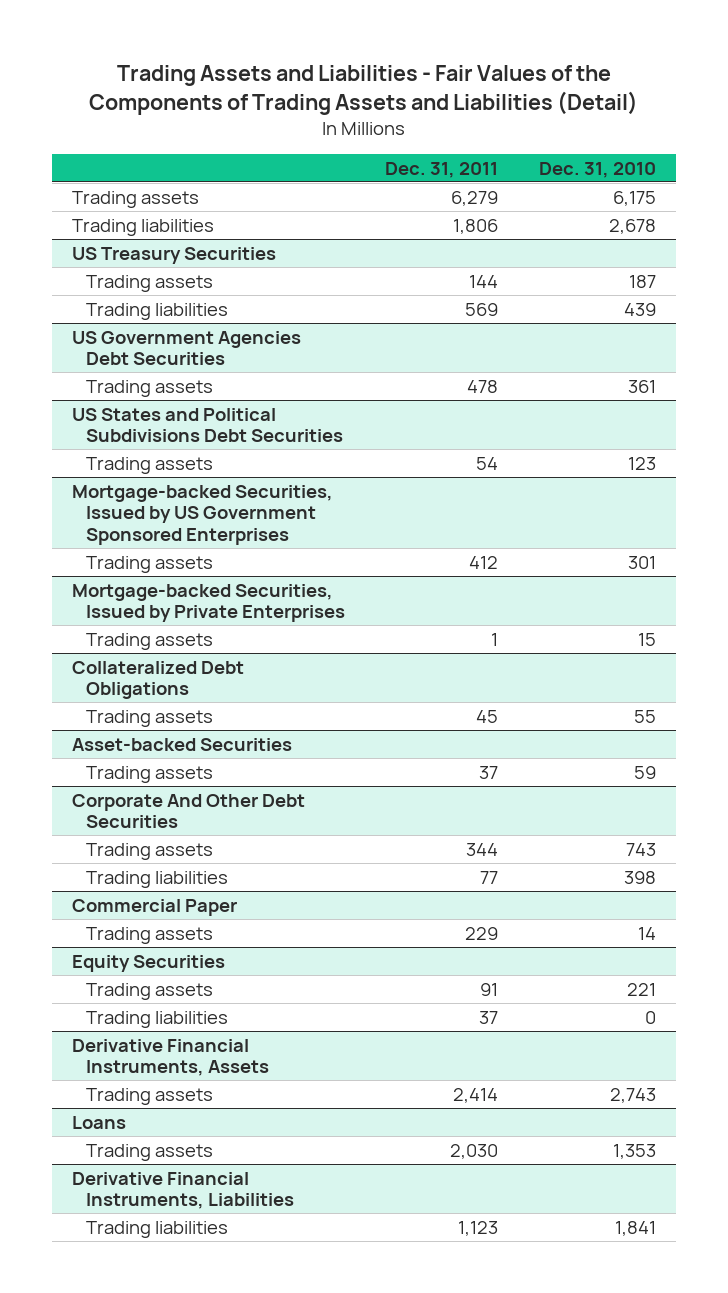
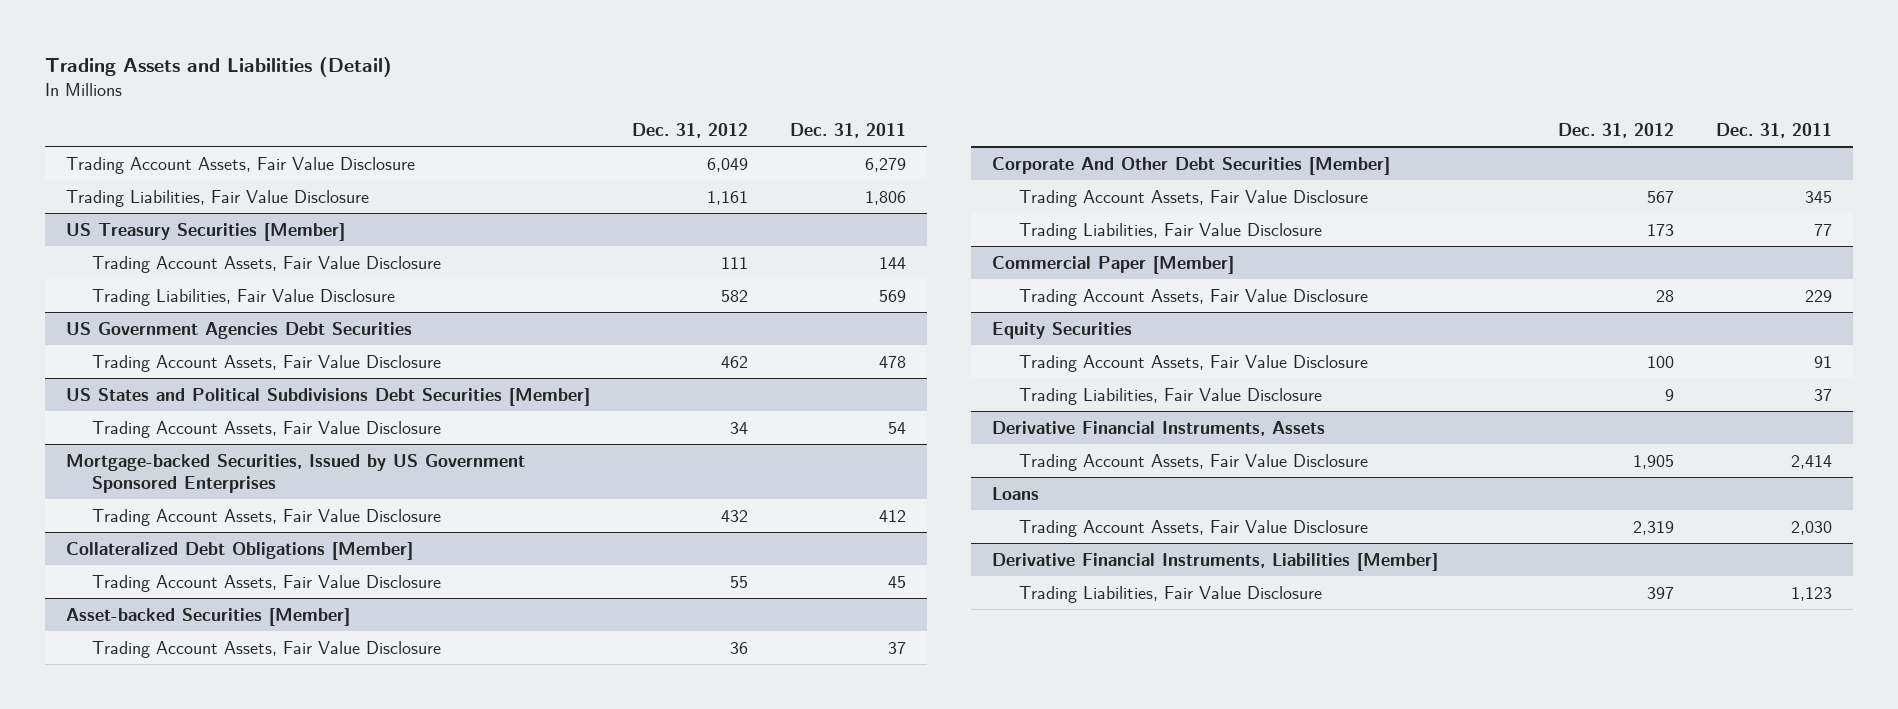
- Trading Assets and Liabilities - Fair Values of the Components of Trading Assets and Liabilities (Detail)
+ Trading Assets and Liabilities (Detail)
- | Dec. 31, 2011 | Dec. 31, 2010
+ | Dec. 31, 2012 | Dec. 31, 2011
- Trading assets | 6,279 | 6,175
- Trading liabilities | 1,806 | 2,678
- US Treasury Securities
- Trading assets | 144 | 187
- Trading liabilities | 569 | 439
+ Trading Account Assets, Fair Value Disclosure | 6,049 | 6,279
+ Trading Liabilities, Fair Value Disclosure | 1,161 | 1,806
+ US Treasury Securities [Member]
+ Trading Account Assets, Fair Value Disclosure | 111 | 144
+ Trading Liabilities, Fair Value Disclosure | 582 | 569
@ US Government Agencies Debt Securities
- Trading assets | 478 | 361
- US States and Political Subdivisions Debt Securities
- Trading assets | 54 | 123
@ US Government Agencies Debt Securities
+ Trading Account Assets, Fair Value Disclosure | 462 | 478
+ US States and Political Subdivisions Debt Securities [Member]
+ Trading Account Assets, Fair Value Disclosure | 34 | 54
@ Mortgage-backed Securities, Issued by US Government Sponsored Enterprises
- Trading assets | 412 | 301
- Mortgage-backed Securities, Issued by Private Enterprises
- Trading assets | 1 | 15
- Collateralized Debt Obligations
- Trading assets | 45 | 55
- Asset-backed Securities
- Trading assets | 37 | 59
- Corporate And Other Debt Securities
- Trading assets | 344 | 743
- Trading liabilities | 77 | 398
- Commercial Paper
- Trading assets | 229 | 14
@ Mortgage-backed Securities, Issued by US Government Sponsored Enterprises
+ Trading Account Assets, Fair Value Disclosure | 432 | 412
+ Collateralized Debt Obligations [Member]
+ Trading Account Assets, Fair Value Disclosure | 55 | 45
+ Asset-backed Securities [Member]
+ Trading Account Assets, Fair Value Disclosure | 36 | 37
+ Corporate And Other Debt Securities [Member]
+ Trading Account Assets, Fair Value Disclosure | 567 | 345
+ Trading Liabilities, Fair Value Disclosure | 173 | 77
+ Commercial Paper [Member]
+ Trading Account Assets, Fair Value Disclosure | 28 | 229
@ Equity Securities
- Trading assets | 91 | 221
- Trading liabilities | 37 | 0
+ Trading Account Assets, Fair Value Disclosure | 100 | 91
+ Trading Liabilities, Fair Value Disclosure | 9 | 37
@ Derivative Financial Instruments, Assets
- Trading assets | 2,414 | 2,743
+ Trading Account Assets, Fair Value Disclosure | 1,905 | 2,414
@ Loans
- Trading assets | 2,030 | 1,353
- Derivative Financial Instruments, Liabilities
- Trading liabilities | 1,123 | 1,841
@ Loans
+ Trading Account Assets, Fair Value Disclosure | 2,319 | 2,030
+ Derivative Financial Instruments, Liabilities [Member]
+ Trading Liabilities, Fair Value Disclosure | 397 | 1,123

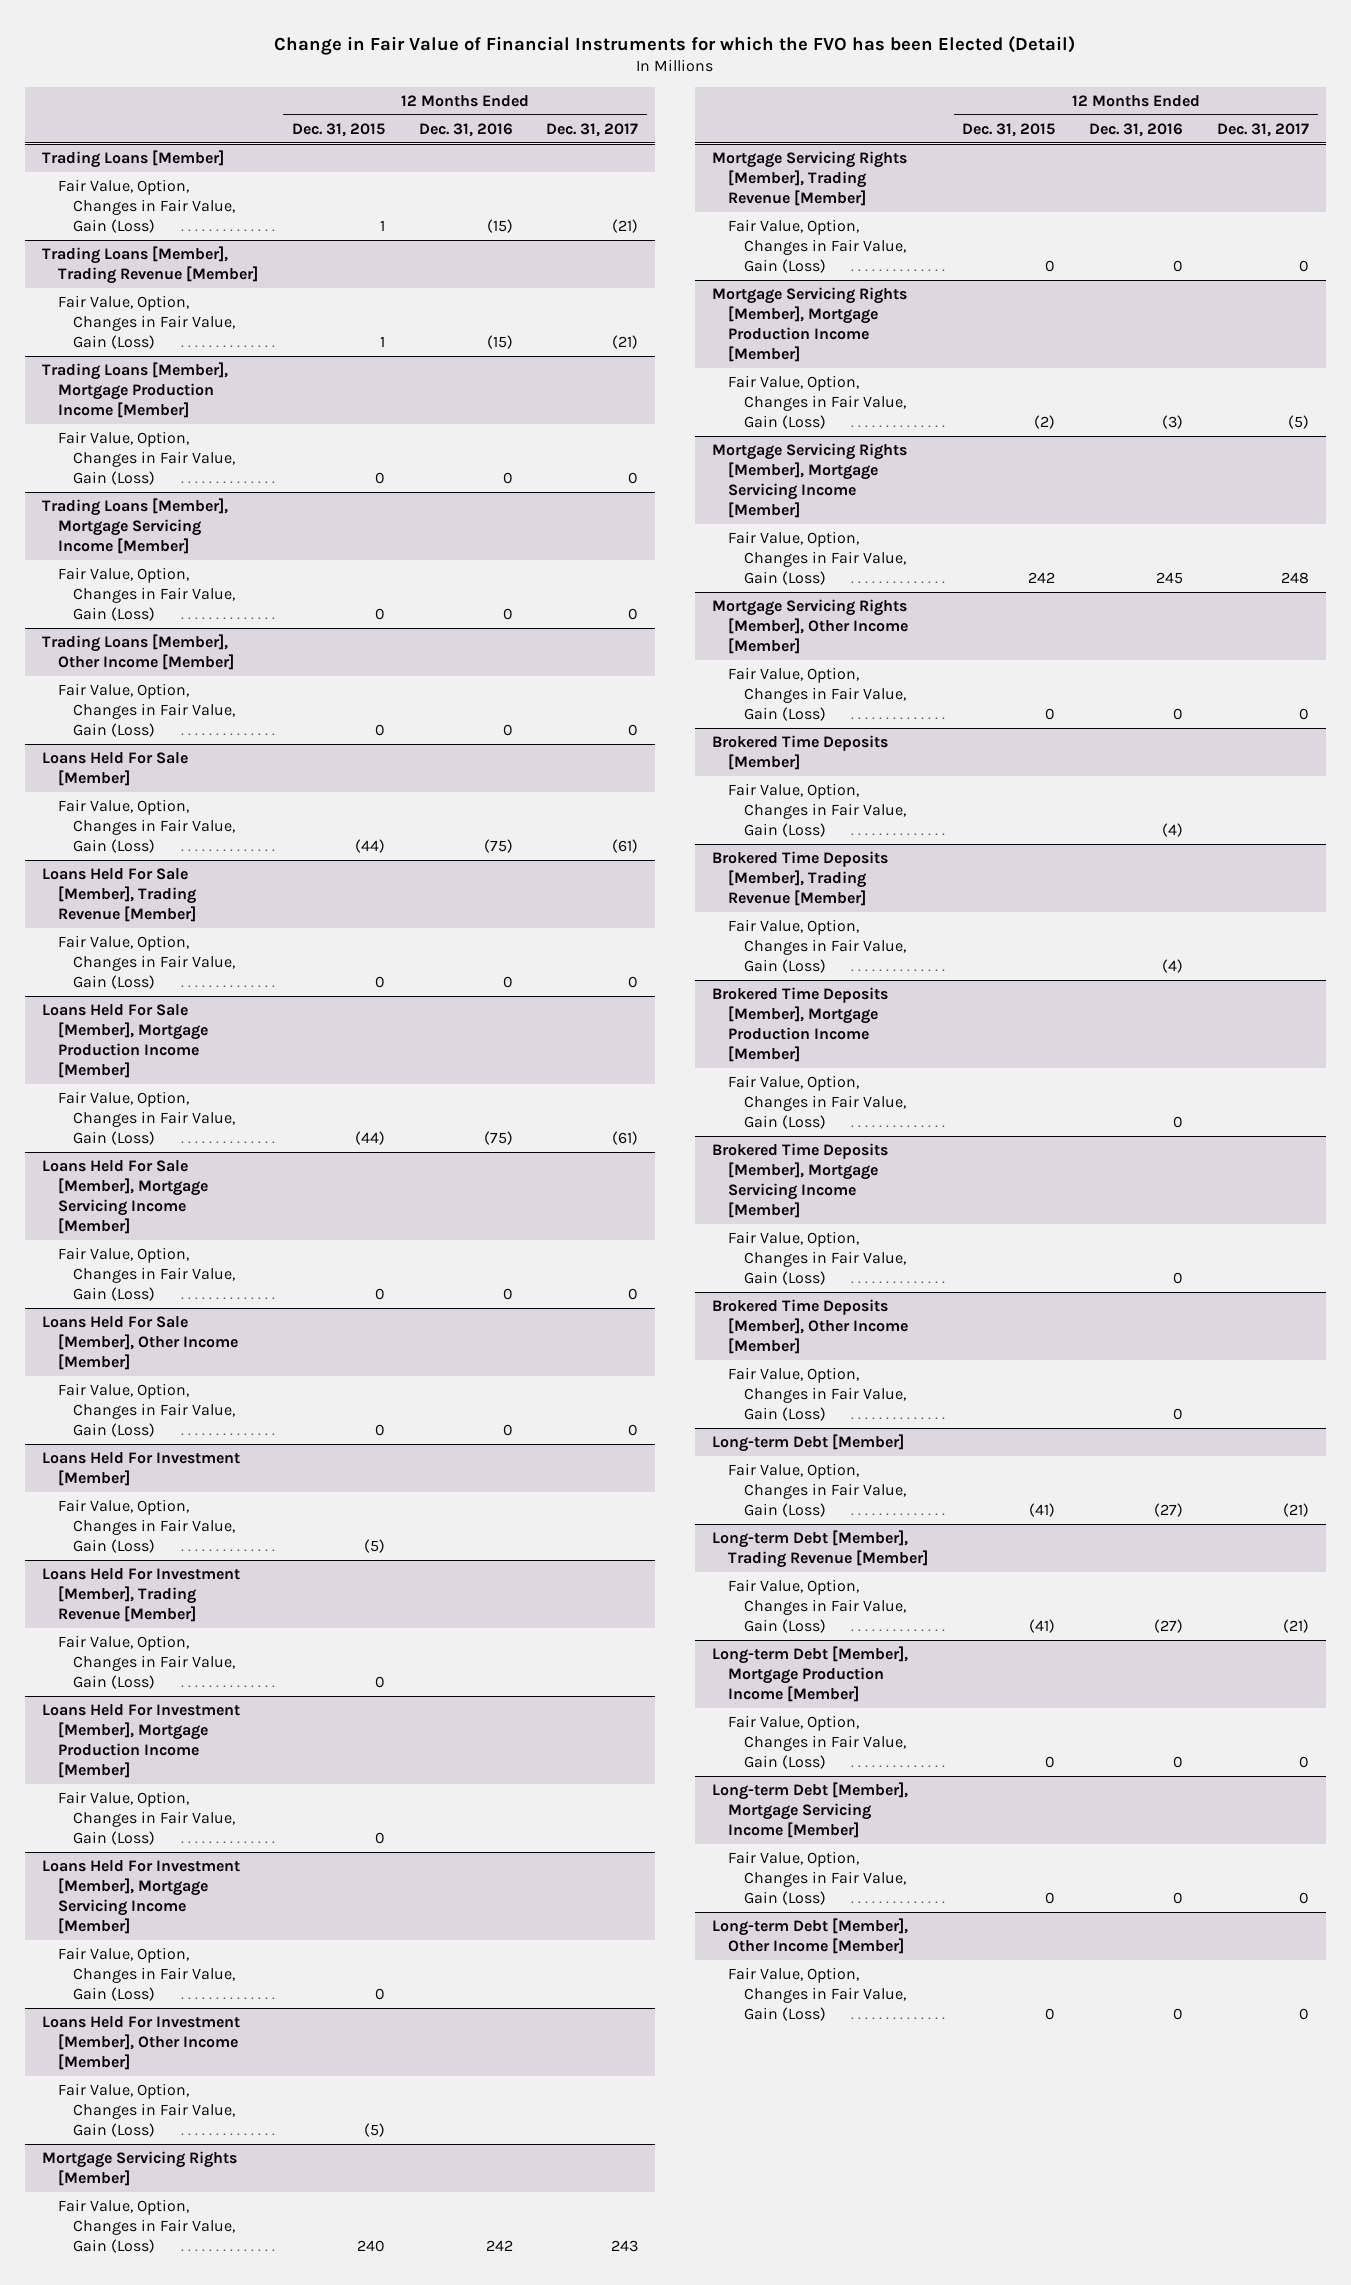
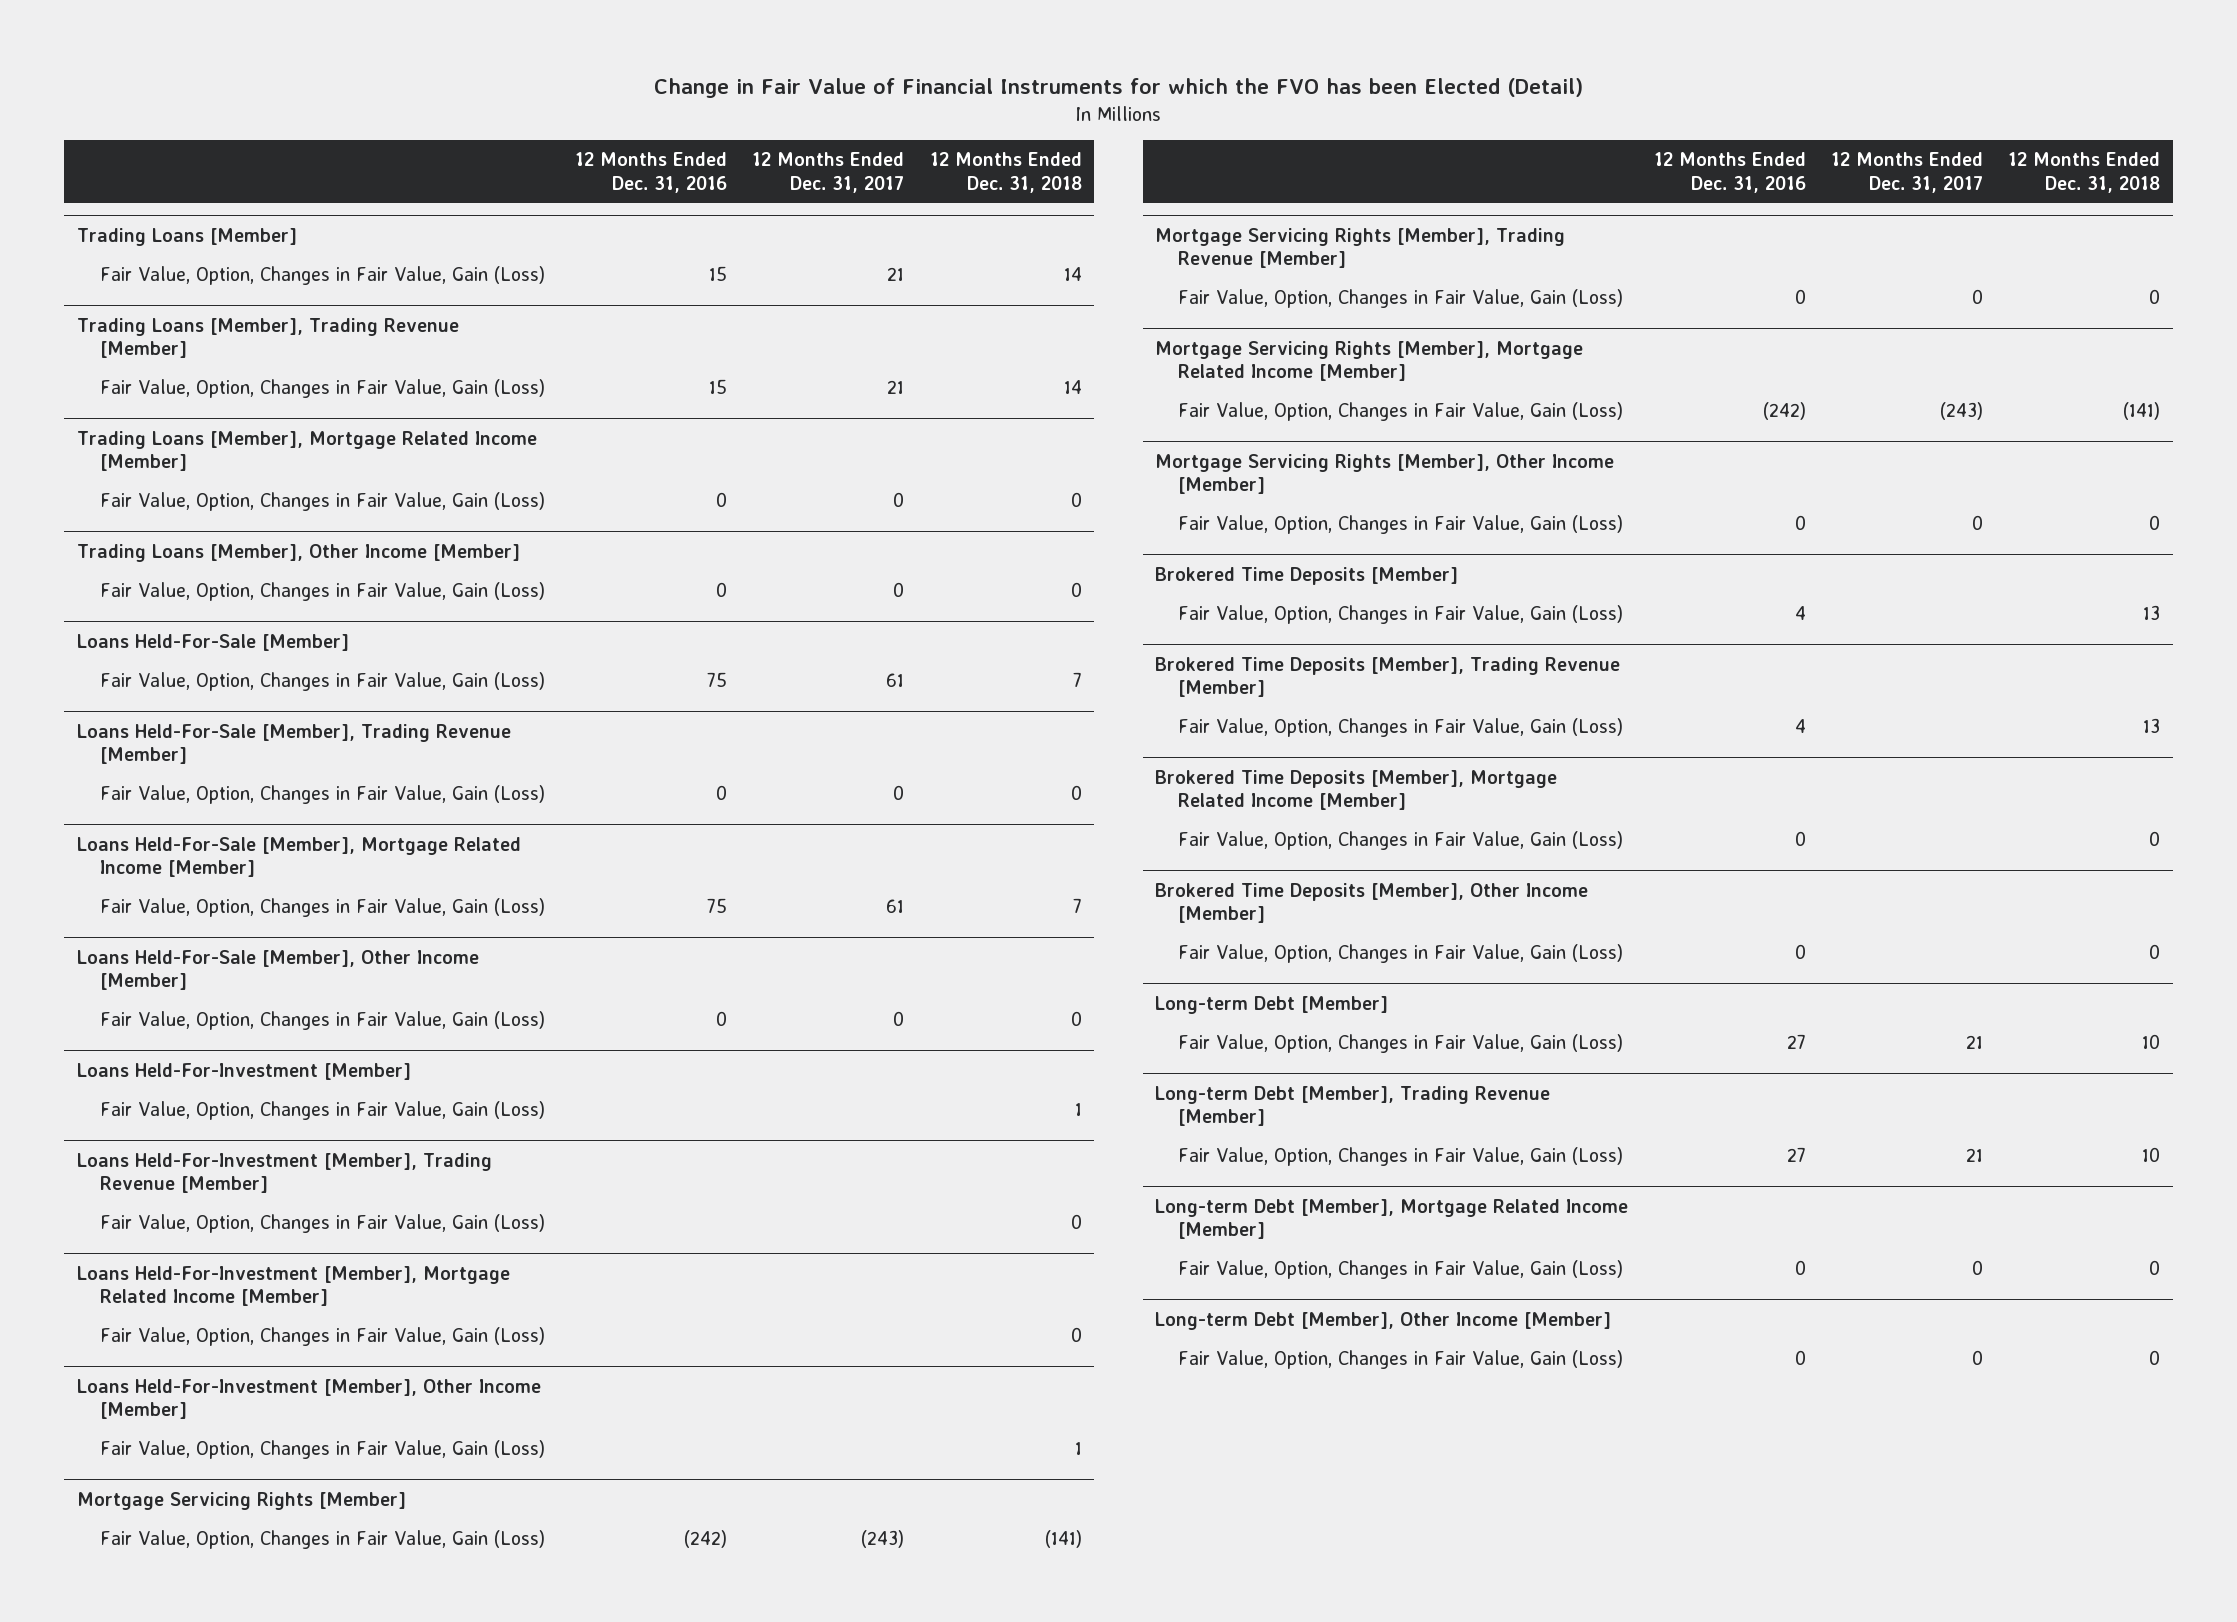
- | 12 Months Ended Dec. 31, 2015 | 12 Months Ended Dec. 31, 2016 | 12 Months Ended Dec. 31, 2017
+ | 12 Months Ended Dec. 31, 2016 | 12 Months Ended Dec. 31, 2017 | 12 Months Ended Dec. 31, 2018
@ Trading Loans [Member]
- Fair Value, Option, Changes in Fair Value, Gain (Loss) | 1 | (15) | (21)
+ Fair Value, Option, Changes in Fair Value, Gain (Loss) | 15 | 21 | 14
@ Trading Loans [Member], Trading Revenue [Member]
- Fair Value, Option, Changes in Fair Value, Gain (Loss) | 1 | (15) | (21)
- Trading Loans [Member], Mortgage Production Income [Member]
- Fair Value, Option, Changes in Fair Value, Gain (Loss) | 0 | 0 | 0
- Trading Loans [Member], Mortgage Servicing Income [Member]
@ Trading Loans [Member], Trading Revenue [Member]
+ Fair Value, Option, Changes in Fair Value, Gain (Loss) | 15 | 21 | 14
+ Trading Loans [Member], Mortgage Related Income [Member]
- Loans Held For Sale [Member]
- Fair Value, Option, Changes in Fair Value, Gain (Loss) | (44) | (75) | (61)
- Loans Held For Sale [Member], Trading Revenue [Member]
- Fair Value, Option, Changes in Fair Value, Gain (Loss) | 0 | 0 | 0
- Loans Held For Sale [Member], Mortgage Production Income [Member]
- Fair Value, Option, Changes in Fair Value, Gain (Loss) | (44) | (75) | (61)
- Loans Held For Sale [Member], Mortgage Servicing Income [Member]
+ Loans Held-For-Sale [Member]
+ Fair Value, Option, Changes in Fair Value, Gain (Loss) | 75 | 61 | 7
+ Loans Held-For-Sale [Member], Trading Revenue [Member]
- Loans Held For Sale [Member], Other Income [Member]
+ Loans Held-For-Sale [Member], Mortgage Related Income [Member]
+ Fair Value, Option, Changes in Fair Value, Gain (Loss) | 75 | 61 | 7
+ Loans Held-For-Sale [Member], Other Income [Member]
- Loans Held For Investment [Member]
- Fair Value, Option, Changes in Fair Value, Gain (Loss) | (5) | |
- Loans Held For Investment [Member], Trading Revenue [Member]
+ Loans Held-For-Investment [Member]
- Loans Held For Investment [Member], Mortgage Production Income [Member]
+ Loans Held-For-Investment [Member], Trading Revenue [Member]
- Loans Held For Investment [Member], Mortgage Servicing Income [Member]
+ Loans Held-For-Investment [Member], Mortgage Related Income [Member]
- Loans Held For Investment [Member], Other Income [Member]
+ Loans Held-For-Investment [Member], Other Income [Member]
@ Mortgage Servicing Rights [Member]
- Fair Value, Option, Changes in Fair Value, Gain (Loss) | 240 | 242 | 243
+ Fair Value, Option, Changes in Fair Value, Gain (Loss) | (242) | (243) | (141)
- Mortgage Servicing Rights [Member], Mortgage Production Income [Member]
- Fair Value, Option, Changes in Fair Value, Gain (Loss) | (2) | (3) | (5)
- Mortgage Servicing Rights [Member], Mortgage Servicing Income [Member]
- Fair Value, Option, Changes in Fair Value, Gain (Loss) | 242 | 245 | 248
+ Mortgage Servicing Rights [Member], Mortgage Related Income [Member]
+ Fair Value, Option, Changes in Fair Value, Gain (Loss) | (242) | (243) | (141)
@ Brokered Time Deposits [Member]
- Fair Value, Option, Changes in Fair Value, Gain (Loss) | | (4) |
+ Fair Value, Option, Changes in Fair Value, Gain (Loss) | 4 | | 13
@ Brokered Time Deposits [Member], Trading Revenue [Member]
- Fair Value, Option, Changes in Fair Value, Gain (Loss) | | (4) |
- Brokered Time Deposits [Member], Mortgage Production Income [Member]
- Fair Value, Option, Changes in Fair Value, Gain (Loss) | | 0 |
- Brokered Time Deposits [Member], Mortgage Servicing Income [Member]
@ Brokered Time Deposits [Member], Trading Revenue [Member]
+ Fair Value, Option, Changes in Fair Value, Gain (Loss) | 4 | | 13
+ Brokered Time Deposits [Member], Mortgage Related Income [Member]
@ Long-term Debt [Member]
- Fair Value, Option, Changes in Fair Value, Gain (Loss) | (41) | (27) | (21)
+ Fair Value, Option, Changes in Fair Value, Gain (Loss) | 27 | 21 | 10
@ Long-term Debt [Member], Trading Revenue [Member]
- Fair Value, Option, Changes in Fair Value, Gain (Loss) | (41) | (27) | (21)
- Long-term Debt [Member], Mortgage Production Income [Member]
- Fair Value, Option, Changes in Fair Value, Gain (Loss) | 0 | 0 | 0
- Long-term Debt [Member], Mortgage Servicing Income [Member]
@ Long-term Debt [Member], Trading Revenue [Member]
+ Fair Value, Option, Changes in Fair Value, Gain (Loss) | 27 | 21 | 10
+ Long-term Debt [Member], Mortgage Related Income [Member]

